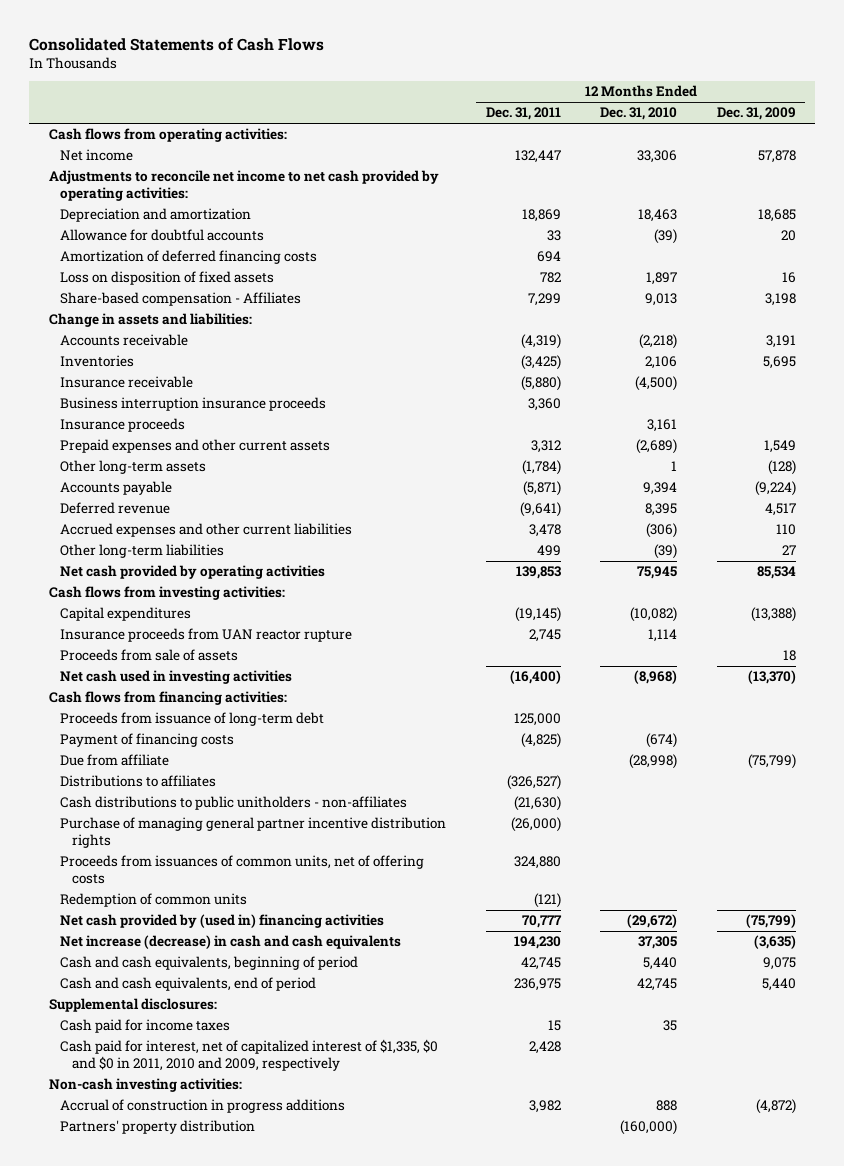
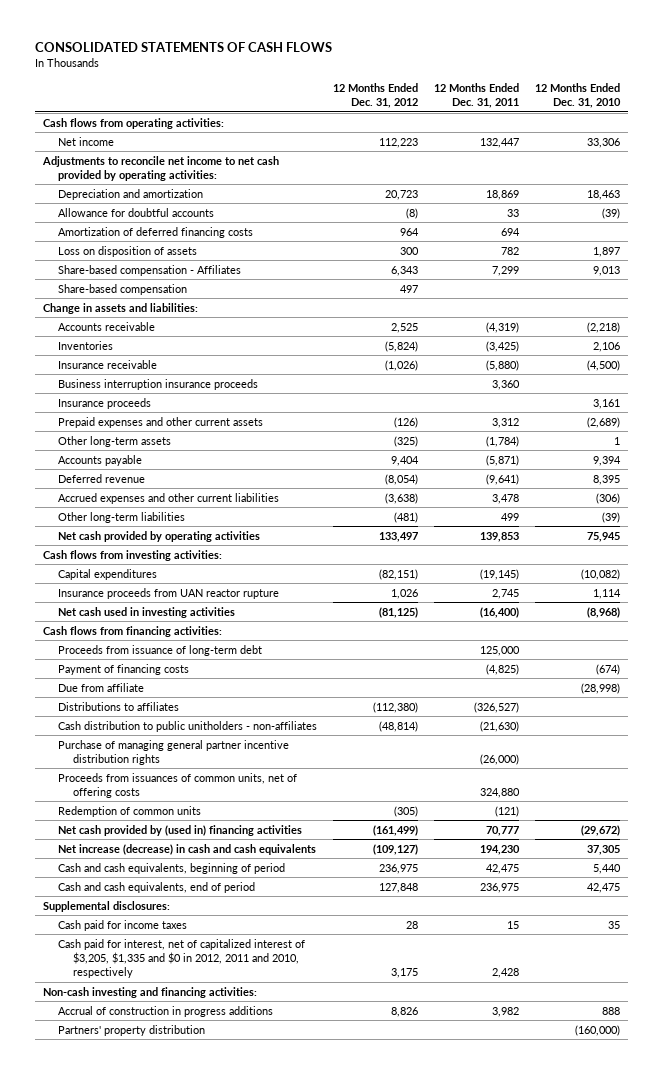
- Consolidated Statements of Cash Flows
+ CONSOLIDATED STATEMENTS OF CASH FLOWS
- | 12 Months Ended Dec. 31, 2011 | 12 Months Ended Dec. 31, 2010 | 12 Months Ended Dec. 31, 2009
+ | 12 Months Ended Dec. 31, 2012 | 12 Months Ended Dec. 31, 2011 | 12 Months Ended Dec. 31, 2010
- Loss on disposition of fixed assets | 782 | 1,897 | 16
+ Loss on disposition of assets | 300 | 782 | 1,897
+ Share-based compensation | 497 | |
- Proceeds from sale of assets | | | 18
- Cash distributions to public unitholders - non-affiliates | (21,630) | |
+ Cash distribution to public unitholders - non-affiliates | (48,814) | (21,630) |
- Cash and cash equivalents, beginning of period | 42,745 | 5,440 | 9,075
- Cash and cash equivalents, end of period | 236,975 | 42,745 | 5,440
+ Cash and cash equivalents, beginning of period | 236,975 | 42,475 | 5,440
+ Cash and cash equivalents, end of period | 127,848 | 236,975 | 42,475
- Cash paid for interest, net of capitalized interest of $1,335, $0 and $0 in 2011, 2010 and 2009, respectively | 2,428 | |
- Non-cash investing activities:
+ Cash paid for interest, net of capitalized interest of $3,205, $1,335 and $0 in 2012, 2011 and 2010, respectively | 3,175 | 2,428 |
+ Non-cash investing and financing activities:

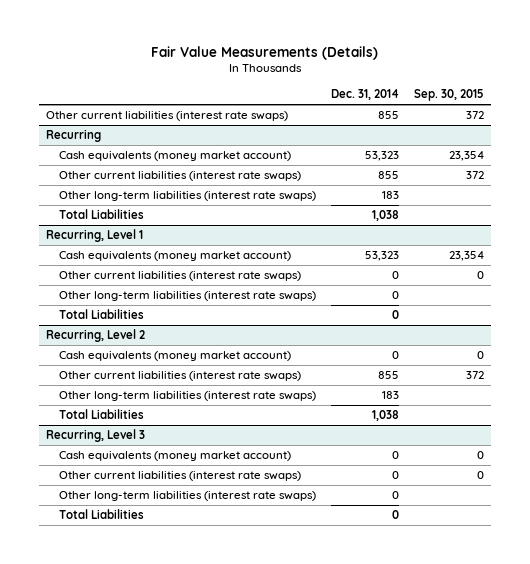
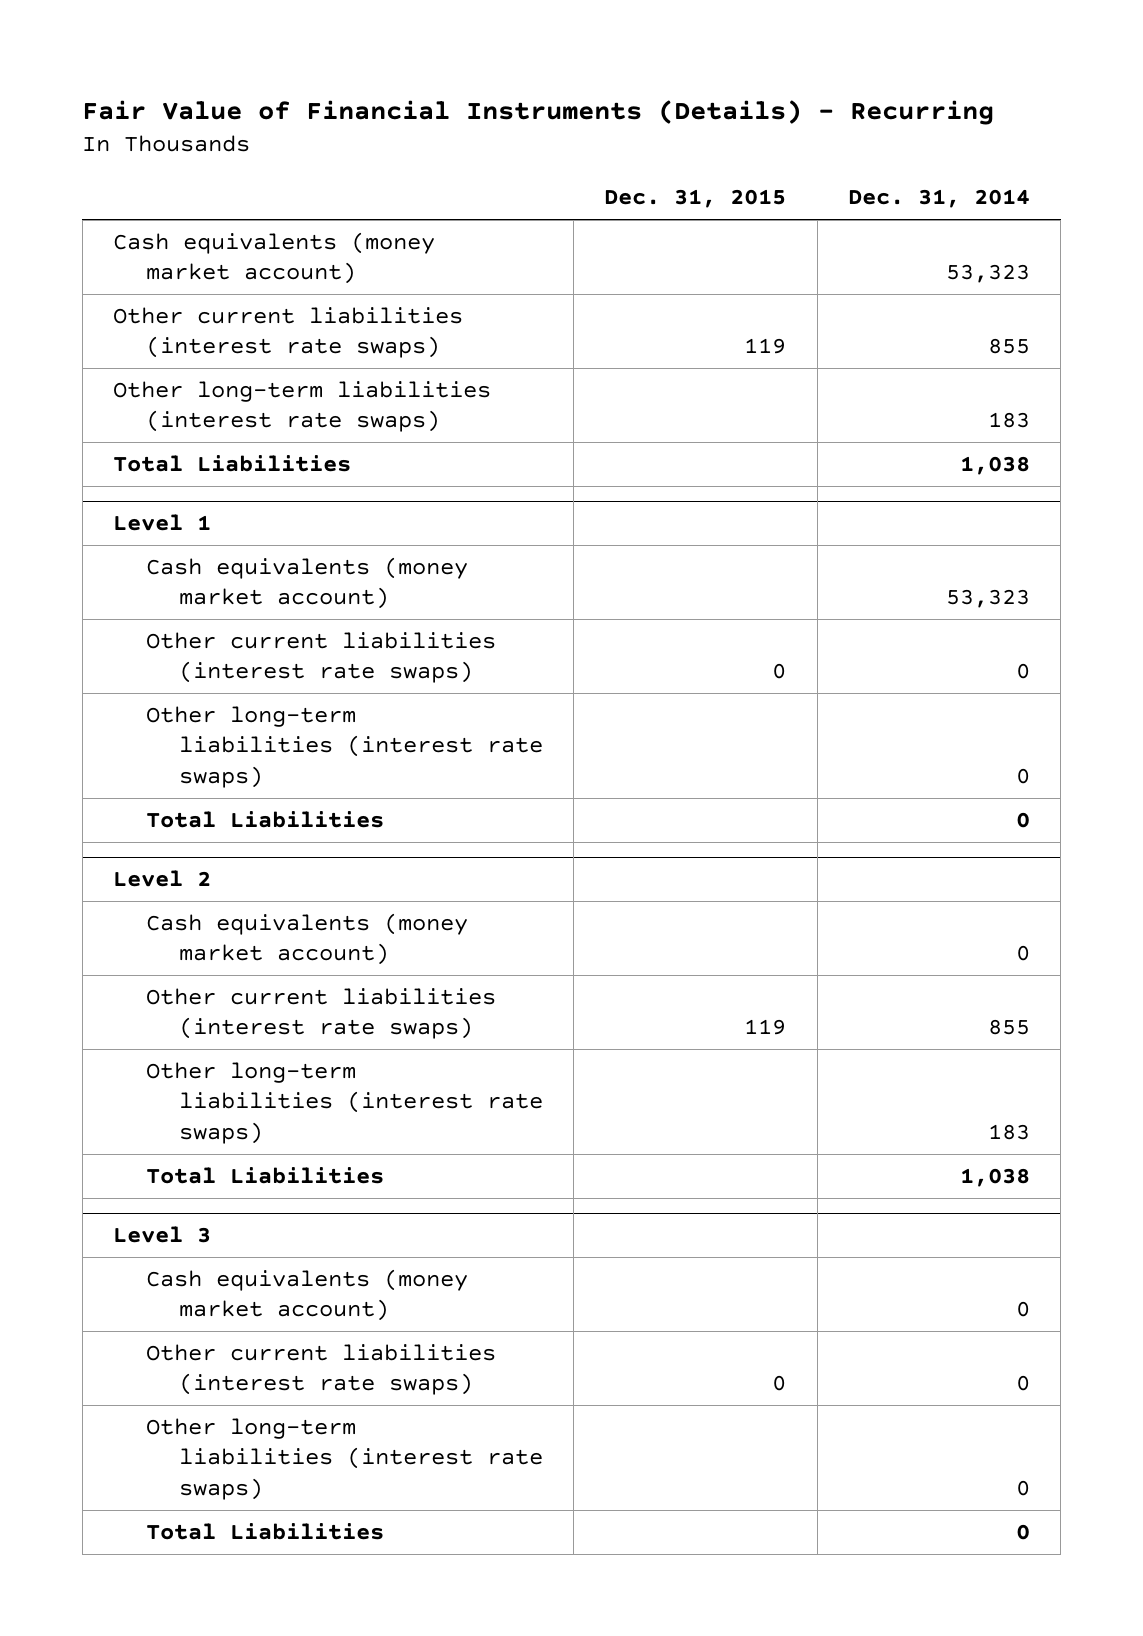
- Fair Value Measurements (Details)
+ Fair Value of Financial Instruments (Details) - Recurring
- | Dec. 31, 2014 | Sep. 30, 2015
+ | Dec. 31, 2015 | Dec. 31, 2014
- Other current liabilities (interest rate swaps) | 855 | 372
- Recurring
- Recurring, Level 1
+ Level 1
- Recurring, Level 2
+ Level 2
- Recurring, Level 3
+ Level 3

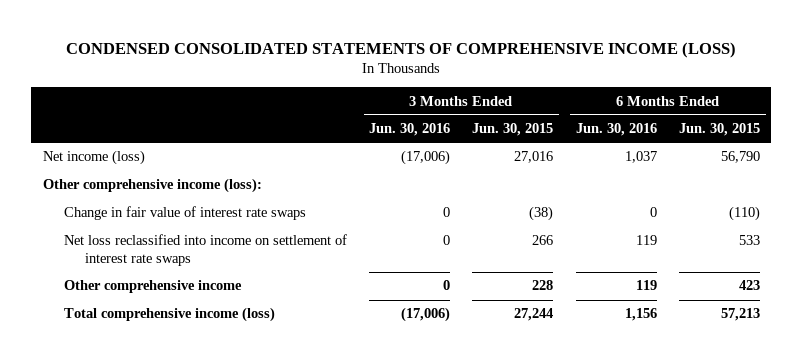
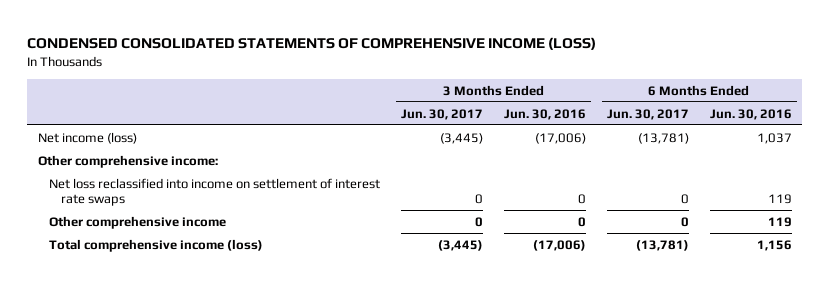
- | 3 Months Ended Jun. 30, 2016 | 3 Months Ended Jun. 30, 2015 | 6 Months Ended Jun. 30, 2016 | 6 Months Ended Jun. 30, 2015
+ | 3 Months Ended Jun. 30, 2017 | 3 Months Ended Jun. 30, 2016 | 6 Months Ended Jun. 30, 2017 | 6 Months Ended Jun. 30, 2016
- Other comprehensive income (loss):
- Change in fair value of interest rate swaps | 0 | (38) | 0 | (110)
+ Other comprehensive income:

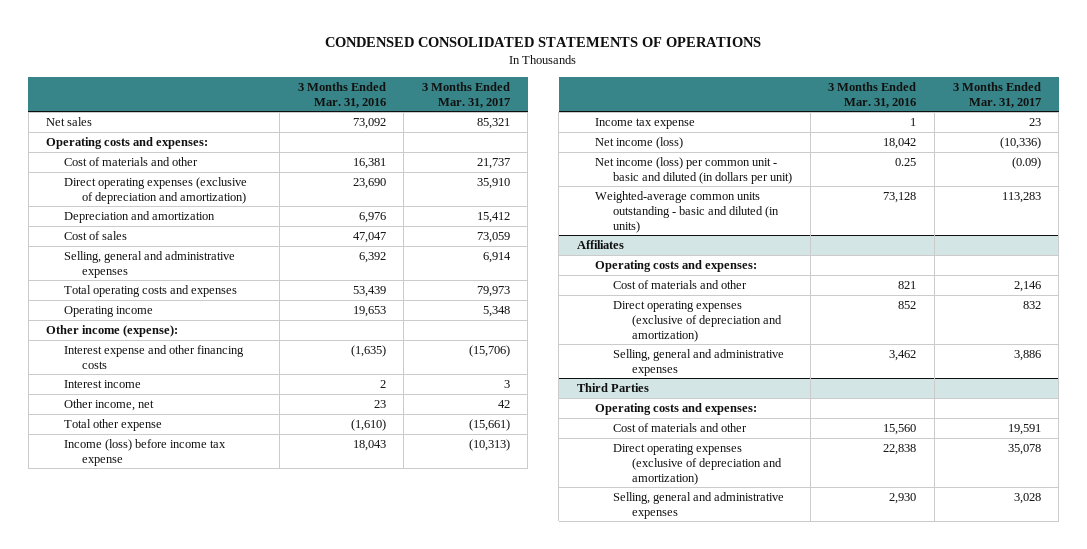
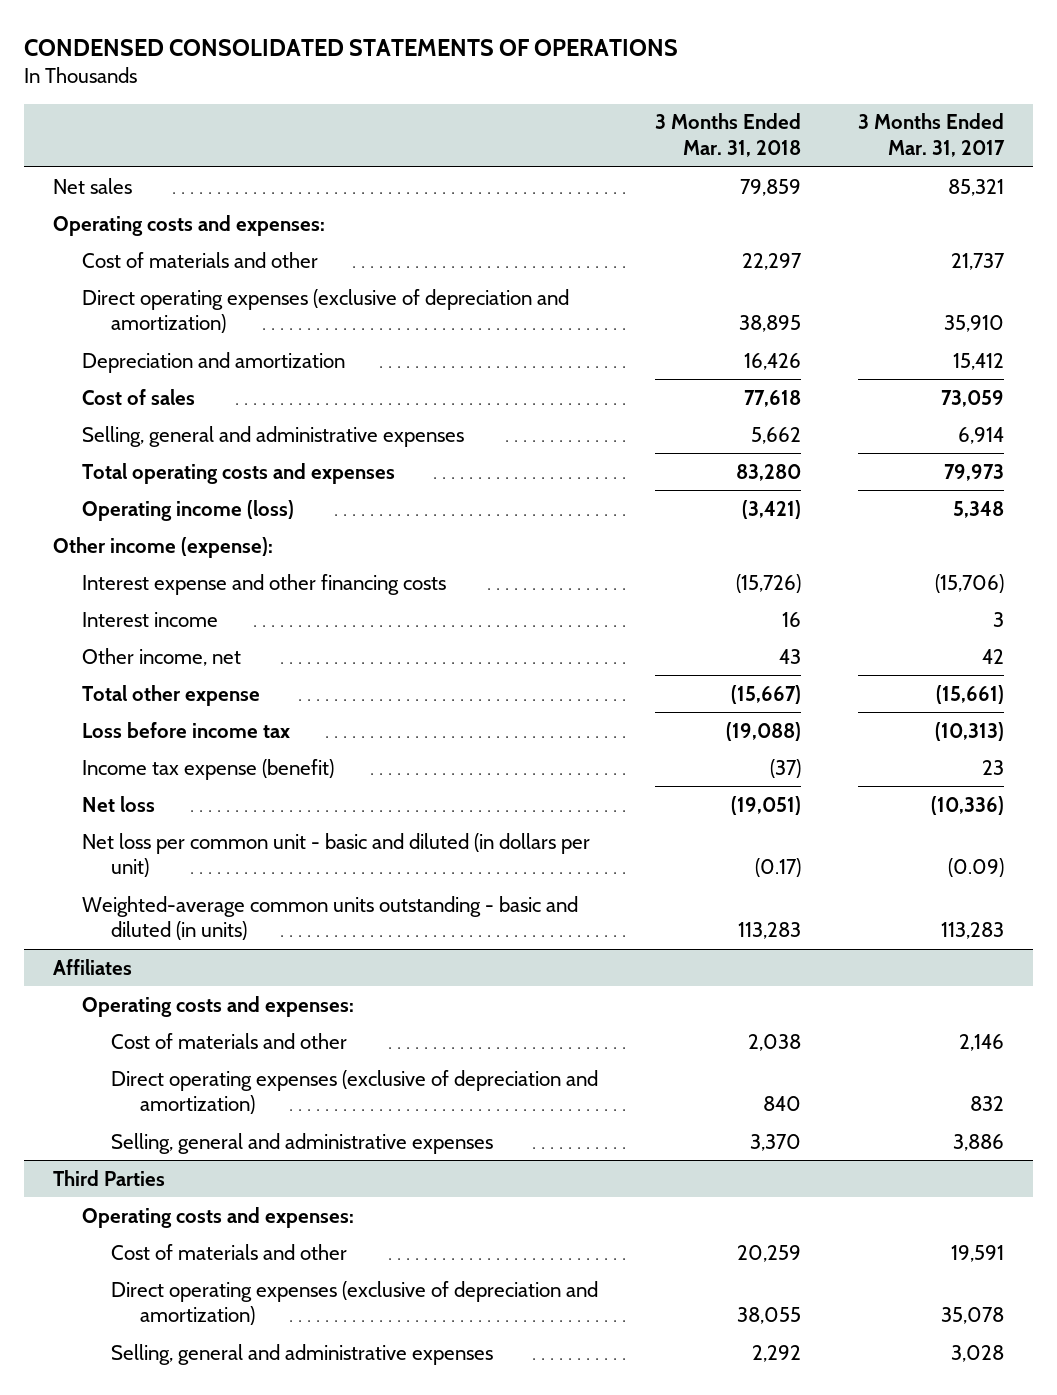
- | 3 Months Ended Mar. 31, 2016 | 3 Months Ended Mar. 31, 2017
+ | 3 Months Ended Mar. 31, 2018 | 3 Months Ended Mar. 31, 2017
- Operating income | 19,653 | 5,348
+ Operating income (loss) | (3,421) | 5,348
- Income (loss) before income tax expense | 18,043 | (10,313)
- Income tax expense | 1 | 23
- Net income (loss) | 18,042 | (10,336)
- Net income (loss) per common unit - basic and diluted (in dollars per unit) | 0.25 | (0.09)
+ Loss before income tax | (19,088) | (10,313)
+ Income tax expense (benefit) | (37) | 23
+ Net loss | (19,051) | (10,336)
+ Net loss per common unit - basic and diluted (in dollars per unit) | (0.17) | (0.09)

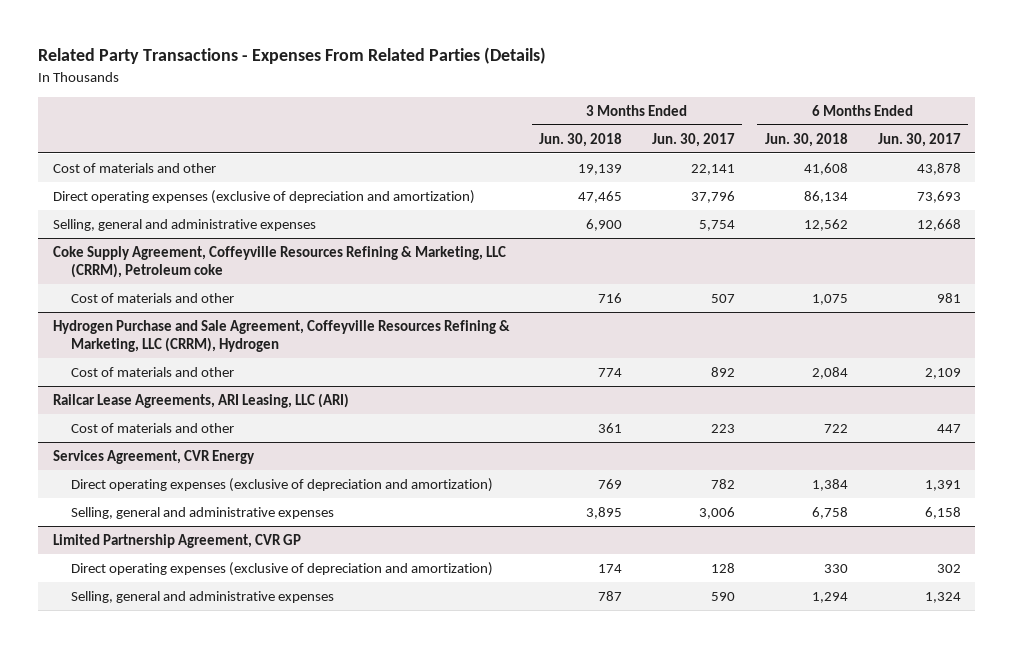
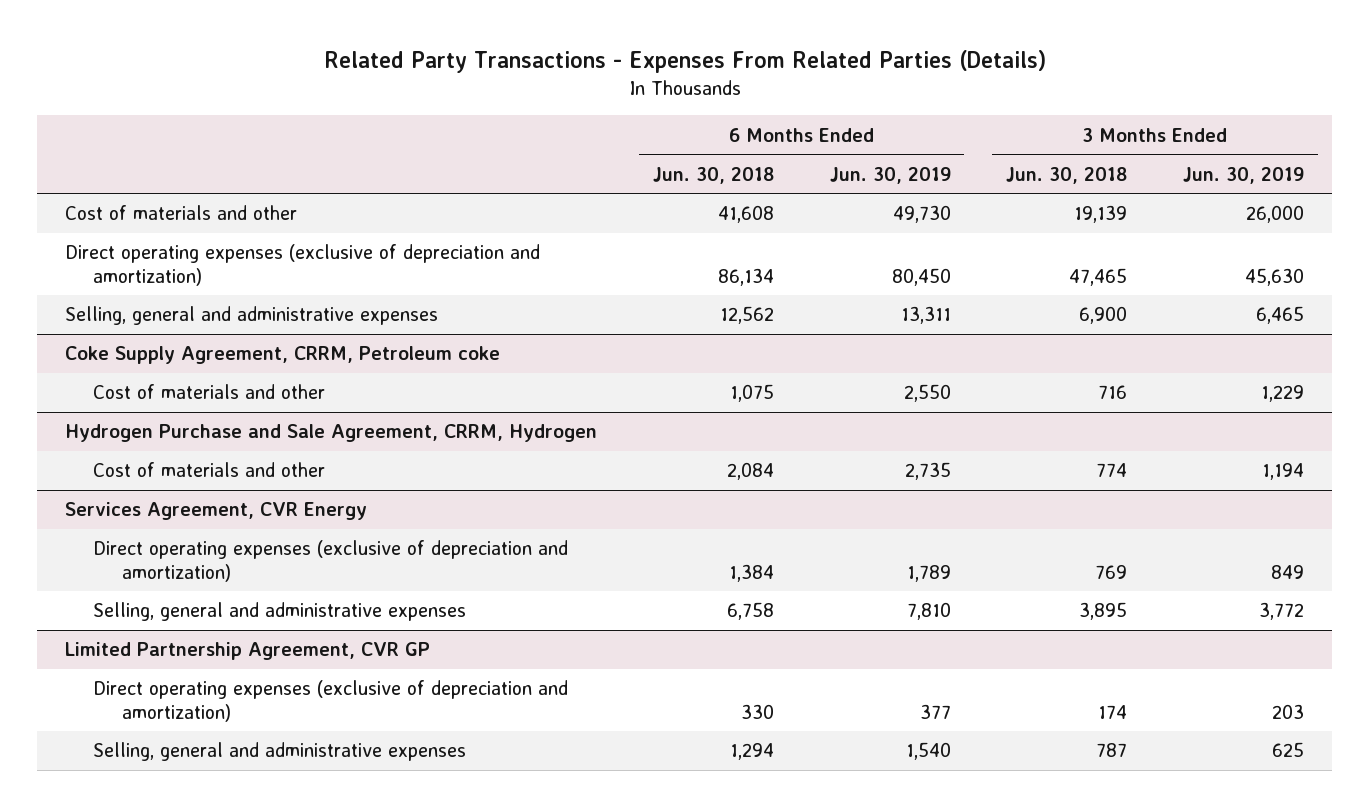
- | 3 Months Ended Jun. 30, 2018 | 3 Months Ended Jun. 30, 2017 | 6 Months Ended Jun. 30, 2018 | 6 Months Ended Jun. 30, 2017
+ | 6 Months Ended Jun. 30, 2018 | 6 Months Ended Jun. 30, 2019 | 3 Months Ended Jun. 30, 2018 | 3 Months Ended Jun. 30, 2019
- Coke Supply Agreement, Coffeyville Resources Refining & Marketing, LLC (CRRM), Petroleum coke
+ Coke Supply Agreement, CRRM, Petroleum coke
- Hydrogen Purchase and Sale Agreement, Coffeyville Resources Refining & Marketing, LLC (CRRM), Hydrogen
+ Hydrogen Purchase and Sale Agreement, CRRM, Hydrogen
- Railcar Lease Agreements, ARI Leasing, LLC (ARI)
- Cost of materials and other | 361 | 223 | 722 | 447

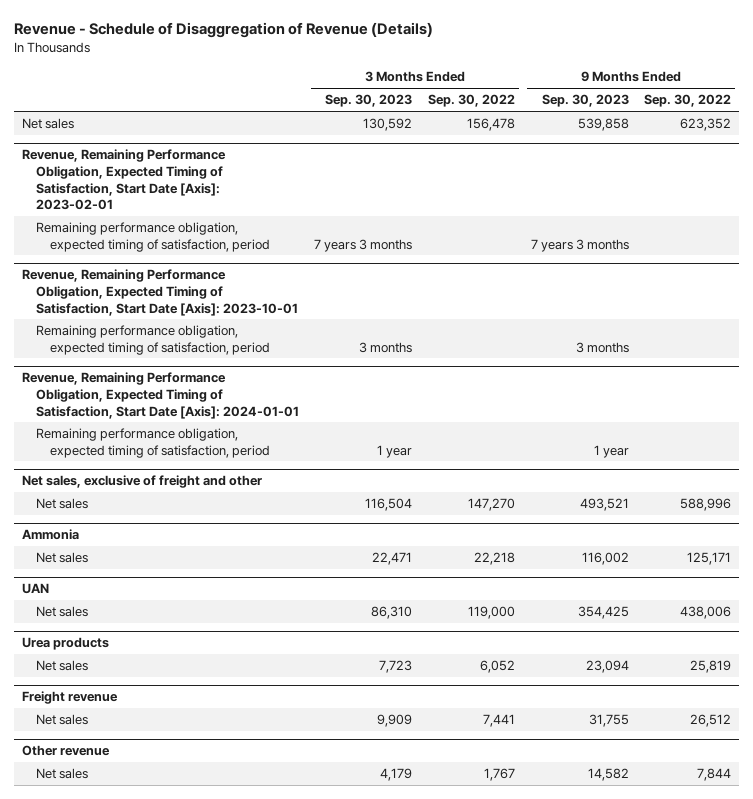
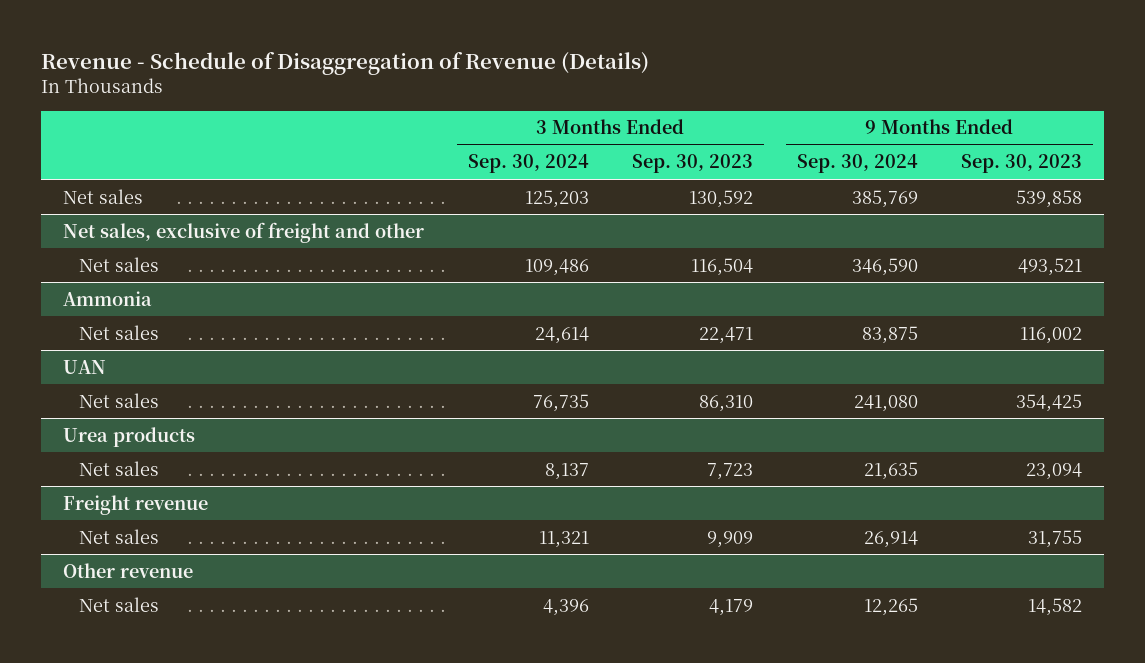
- | 3 Months Ended Sep. 30, 2023 | 3 Months Ended Sep. 30, 2022 | 9 Months Ended Sep. 30, 2023 | 9 Months Ended Sep. 30, 2022
+ | 3 Months Ended Sep. 30, 2024 | 3 Months Ended Sep. 30, 2023 | 9 Months Ended Sep. 30, 2024 | 9 Months Ended Sep. 30, 2023
- Revenue, Remaining Performance Obligation, Expected Timing of Satisfaction, Start Date [Axis]: 2023-02-01
- Remaining performance obligation, expected timing of satisfaction, period | 7 years 3 months | | 7 years 3 months |
- Revenue, Remaining Performance Obligation, Expected Timing of Satisfaction, Start Date [Axis]: 2023-10-01
- Remaining performance obligation, expected timing of satisfaction, period | 3 months | | 3 months |
- Revenue, Remaining Performance Obligation, Expected Timing of Satisfaction, Start Date [Axis]: 2024-01-01
- Remaining performance obligation, expected timing of satisfaction, period | 1 year | | 1 year |

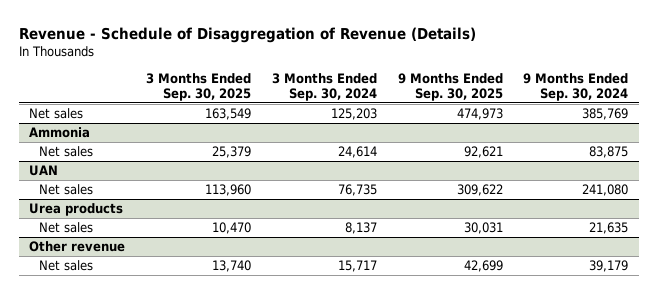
- | 3 Months Ended Sep. 30, 2024 | 3 Months Ended Sep. 30, 2023 | 9 Months Ended Sep. 30, 2024 | 9 Months Ended Sep. 30, 2023
+ | 3 Months Ended Sep. 30, 2025 | 3 Months Ended Sep. 30, 2024 | 9 Months Ended Sep. 30, 2025 | 9 Months Ended Sep. 30, 2024
- Net sales, exclusive of freight and other
- Net sales | 109,486 | 116,504 | 346,590 | 493,521
- Freight revenue
- Net sales | 11,321 | 9,909 | 26,914 | 31,755
@ Other revenue
- Net sales | 4,396 | 4,179 | 12,265 | 14,582
+ Net sales | 13,740 | 15,717 | 42,699 | 39,179

